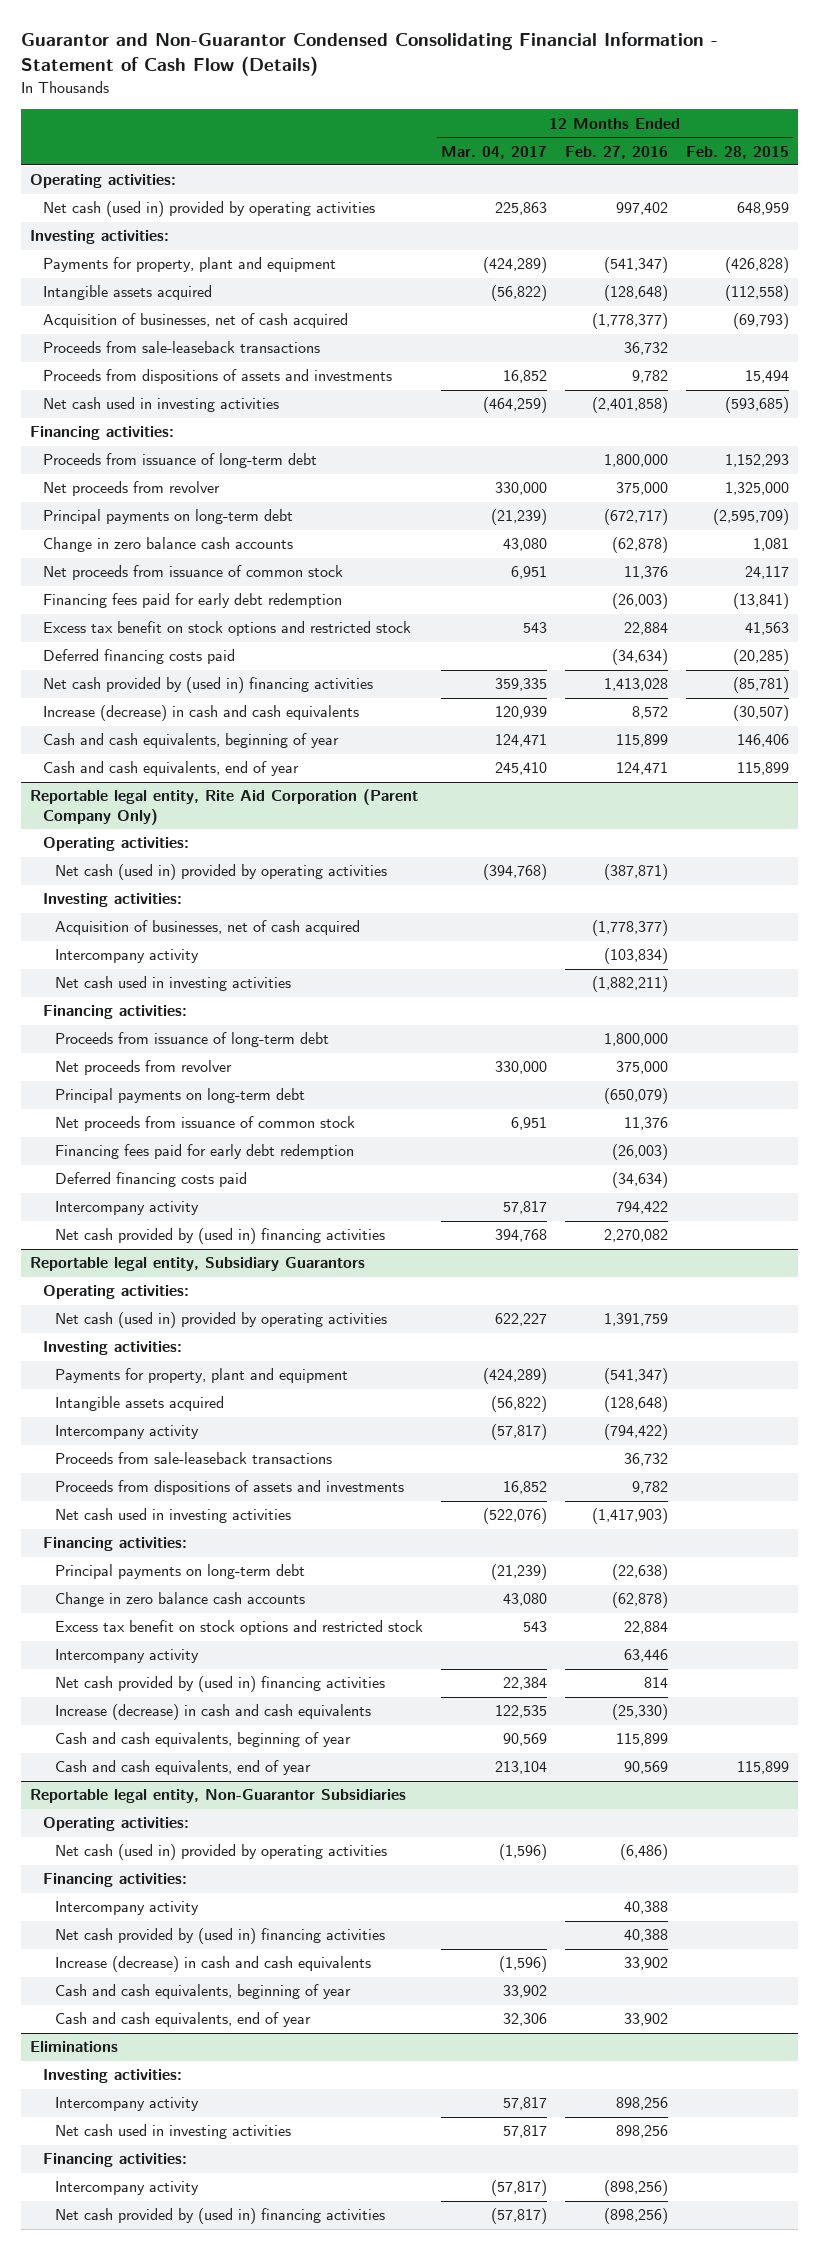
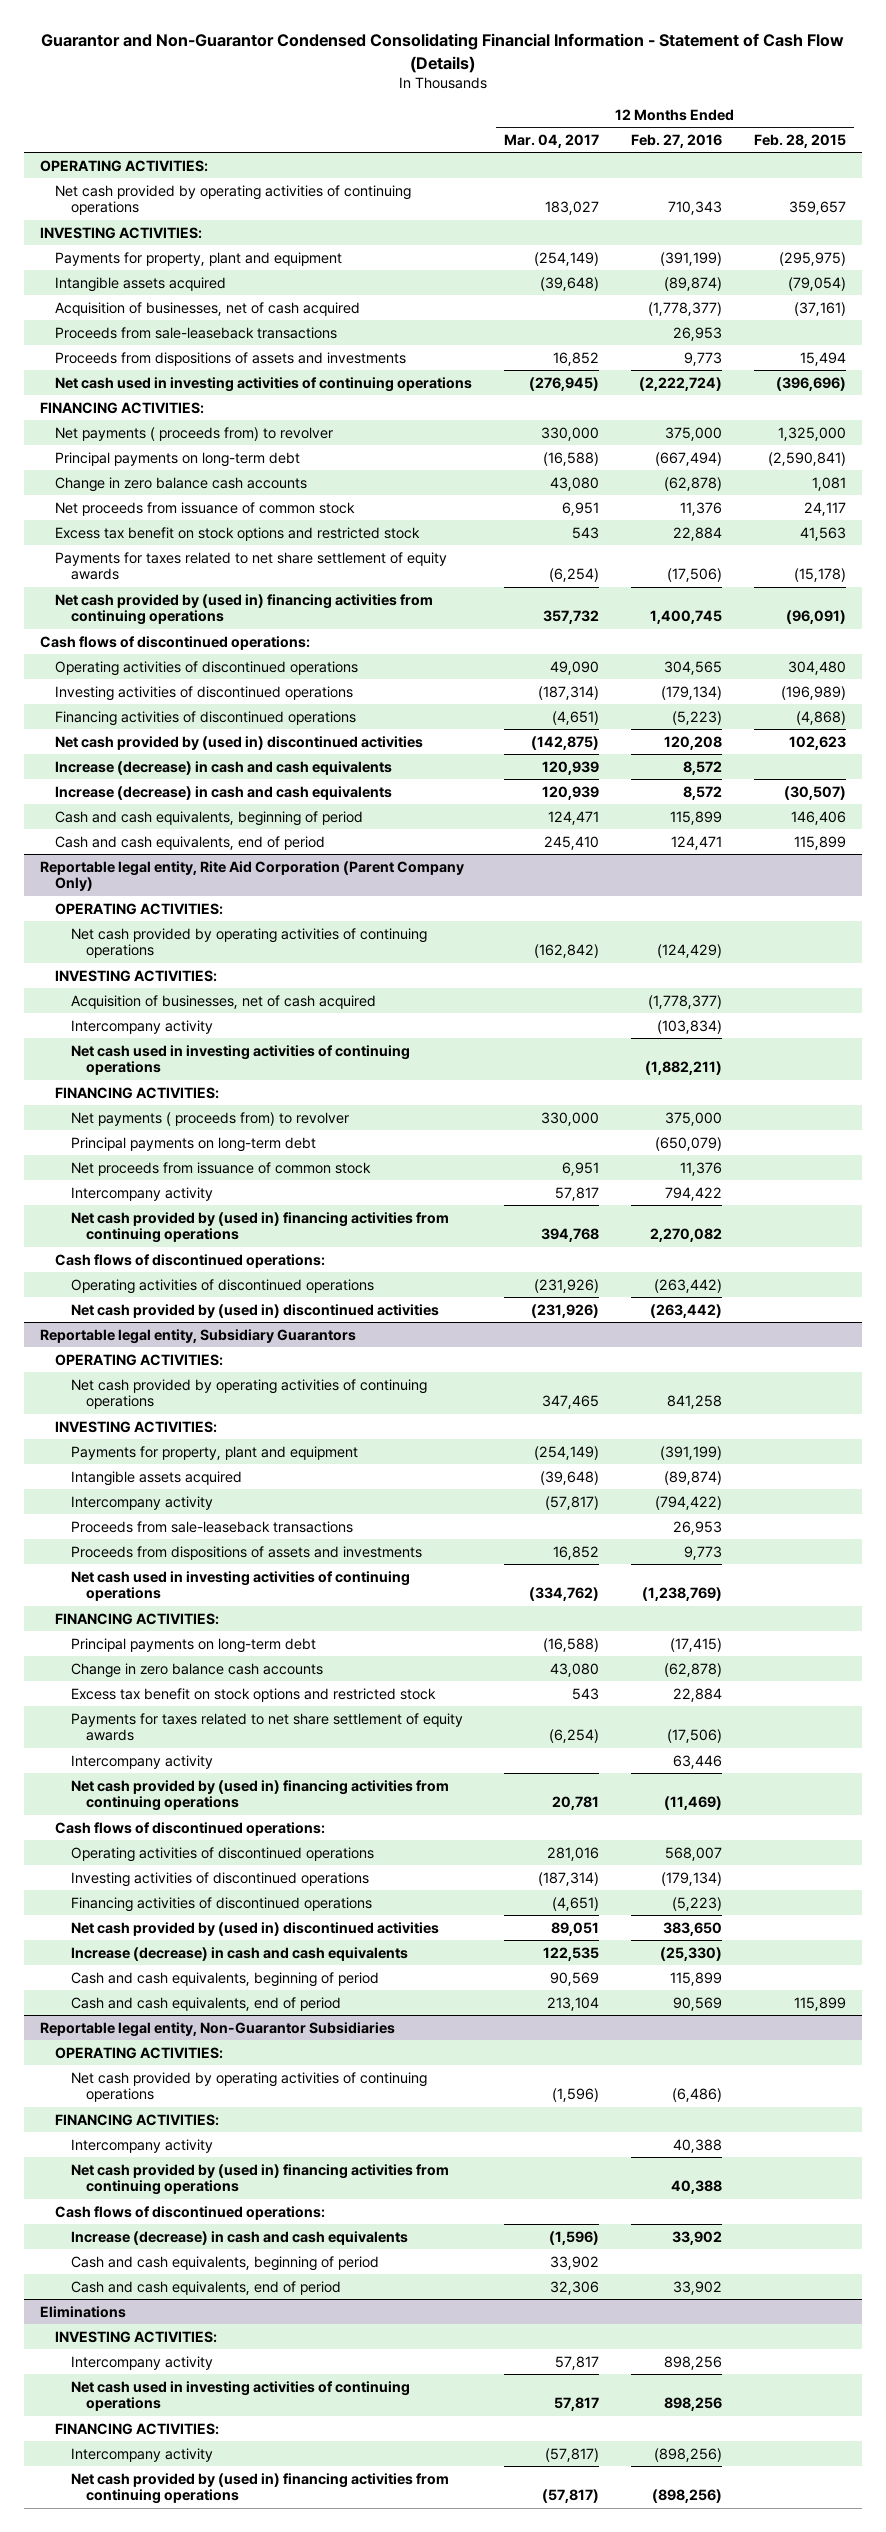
- Operating activities:
- Net cash (used in) provided by operating activities | 225,863 | 997,402 | 648,959
- Investing activities:
- Payments for property, plant and equipment | (424,289) | (541,347) | (426,828)
- Intangible assets acquired | (56,822) | (128,648) | (112,558)
- Acquisition of businesses, net of cash acquired | | (1,778,377) | (69,793)
- Proceeds from sale-leaseback transactions | | 36,732 |
- Proceeds from dispositions of assets and investments | 16,852 | 9,782 | 15,494
- Net cash used in investing activities | (464,259) | (2,401,858) | (593,685)
- Financing activities:
- Proceeds from issuance of long-term debt | | 1,800,000 | 1,152,293
- Net proceeds from revolver | 330,000 | 375,000 | 1,325,000
- Principal payments on long-term debt | (21,239) | (672,717) | (2,595,709)
+ OPERATING ACTIVITIES:
+ Net cash provided by operating activities of continuing operations | 183,027 | 710,343 | 359,657
+ INVESTING ACTIVITIES:
+ Payments for property, plant and equipment | (254,149) | (391,199) | (295,975)
+ Intangible assets acquired | (39,648) | (89,874) | (79,054)
+ Acquisition of businesses, net of cash acquired | | (1,778,377) | (37,161)
+ Proceeds from sale-leaseback transactions | | 26,953 |
+ Proceeds from dispositions of assets and investments | 16,852 | 9,773 | 15,494
+ Net cash used in investing activities of continuing operations | (276,945) | (2,222,724) | (396,696)
+ FINANCING ACTIVITIES:
+ Net payments ( proceeds from) to revolver | 330,000 | 375,000 | 1,325,000
+ Principal payments on long-term debt | (16,588) | (667,494) | (2,590,841)
- Financing fees paid for early debt redemption | | (26,003) | (13,841)
- Deferred financing costs paid | | (34,634) | (20,285)
- Net cash provided by (used in) financing activities | 359,335 | 1,413,028 | (85,781)
+ Payments for taxes related to net share settlement of equity awards | (6,254) | (17,506) | (15,178)
+ Net cash provided by (used in) financing activities from continuing operations | 357,732 | 1,400,745 | (96,091)
+ Cash flows of discontinued operations:
+ Operating activities of discontinued operations | 49,090 | 304,565 | 304,480
+ Investing activities of discontinued operations | (187,314) | (179,134) | (196,989)
+ Financing activities of discontinued operations | (4,651) | (5,223) | (4,868)
+ Net cash provided by (used in) discontinued activities | (142,875) | 120,208 | 102,623
+ Increase (decrease) in cash and cash equivalents | 120,939 | 8,572 |
- Cash and cash equivalents, beginning of year | 124,471 | 115,899 | 146,406
- Cash and cash equivalents, end of year | 245,410 | 124,471 | 115,899
+ Cash and cash equivalents, beginning of period | 124,471 | 115,899 | 146,406
+ Cash and cash equivalents, end of period | 245,410 | 124,471 | 115,899
@ Reportable legal entity, Rite Aid Corporation (Parent Company Only)
- Operating activities:
- Net cash (used in) provided by operating activities | (394,768) | (387,871) |
- Investing activities:
+ OPERATING ACTIVITIES:
+ Net cash provided by operating activities of continuing operations | (162,842) | (124,429) |
+ INVESTING ACTIVITIES:
- Net cash used in investing activities | | (1,882,211) |
- Financing activities:
- Proceeds from issuance of long-term debt | | 1,800,000 |
- Net proceeds from revolver | 330,000 | 375,000 |
+ Net cash used in investing activities of continuing operations | | (1,882,211) |
+ FINANCING ACTIVITIES:
+ Net payments ( proceeds from) to revolver | 330,000 | 375,000 |
- Financing fees paid for early debt redemption | | (26,003) |
- Deferred financing costs paid | | (34,634) |
- Net cash provided by (used in) financing activities | 394,768 | 2,270,082 |
+ Net cash provided by (used in) financing activities from continuing operations | 394,768 | 2,270,082 |
+ Cash flows of discontinued operations:
+ Operating activities of discontinued operations | (231,926) | (263,442) |
+ Net cash provided by (used in) discontinued activities | (231,926) | (263,442) |
@ Reportable legal entity, Subsidiary Guarantors
- Operating activities:
- Net cash (used in) provided by operating activities | 622,227 | 1,391,759 |
- Investing activities:
- Payments for property, plant and equipment | (424,289) | (541,347) |
- Intangible assets acquired | (56,822) | (128,648) |
+ OPERATING ACTIVITIES:
+ Net cash provided by operating activities of continuing operations | 347,465 | 841,258 |
+ INVESTING ACTIVITIES:
+ Payments for property, plant and equipment | (254,149) | (391,199) |
+ Intangible assets acquired | (39,648) | (89,874) |
- Proceeds from sale-leaseback transactions | | 36,732 |
- Proceeds from dispositions of assets and investments | 16,852 | 9,782 |
- Net cash used in investing activities | (522,076) | (1,417,903) |
- Financing activities:
- Principal payments on long-term debt | (21,239) | (22,638) |
+ Proceeds from sale-leaseback transactions | | 26,953 |
+ Proceeds from dispositions of assets and investments | 16,852 | 9,773 |
+ Net cash used in investing activities of continuing operations | (334,762) | (1,238,769) |
+ FINANCING ACTIVITIES:
+ Principal payments on long-term debt | (16,588) | (17,415) |
+ Payments for taxes related to net share settlement of equity awards | (6,254) | (17,506) |
- Net cash provided by (used in) financing activities | 22,384 | 814 |
+ Net cash provided by (used in) financing activities from continuing operations | 20,781 | (11,469) |
+ Cash flows of discontinued operations:
+ Operating activities of discontinued operations | 281,016 | 568,007 |
+ Investing activities of discontinued operations | (187,314) | (179,134) |
+ Financing activities of discontinued operations | (4,651) | (5,223) |
+ Net cash provided by (used in) discontinued activities | 89,051 | 383,650 |
- Cash and cash equivalents, beginning of year | 90,569 | 115,899 |
- Cash and cash equivalents, end of year | 213,104 | 90,569 | 115,899
+ Cash and cash equivalents, beginning of period | 90,569 | 115,899 |
+ Cash and cash equivalents, end of period | 213,104 | 90,569 | 115,899
@ Reportable legal entity, Non-Guarantor Subsidiaries
- Operating activities:
- Net cash (used in) provided by operating activities | (1,596) | (6,486) |
- Financing activities:
+ OPERATING ACTIVITIES:
+ Net cash provided by operating activities of continuing operations | (1,596) | (6,486) |
+ FINANCING ACTIVITIES:
- Net cash provided by (used in) financing activities | | 40,388 |
+ Net cash provided by (used in) financing activities from continuing operations | | 40,388 |
+ Cash flows of discontinued operations:
- Cash and cash equivalents, beginning of year | 33,902 | |
- Cash and cash equivalents, end of year | 32,306 | 33,902 |
+ Cash and cash equivalents, beginning of period | 33,902 | |
+ Cash and cash equivalents, end of period | 32,306 | 33,902 |
@ Eliminations
- Investing activities:
+ INVESTING ACTIVITIES:
- Net cash used in investing activities | 57,817 | 898,256 |
- Financing activities:
+ Net cash used in investing activities of continuing operations | 57,817 | 898,256 |
+ FINANCING ACTIVITIES:
- Net cash provided by (used in) financing activities | (57,817) | (898,256) |
+ Net cash provided by (used in) financing activities from continuing operations | (57,817) | (898,256) |

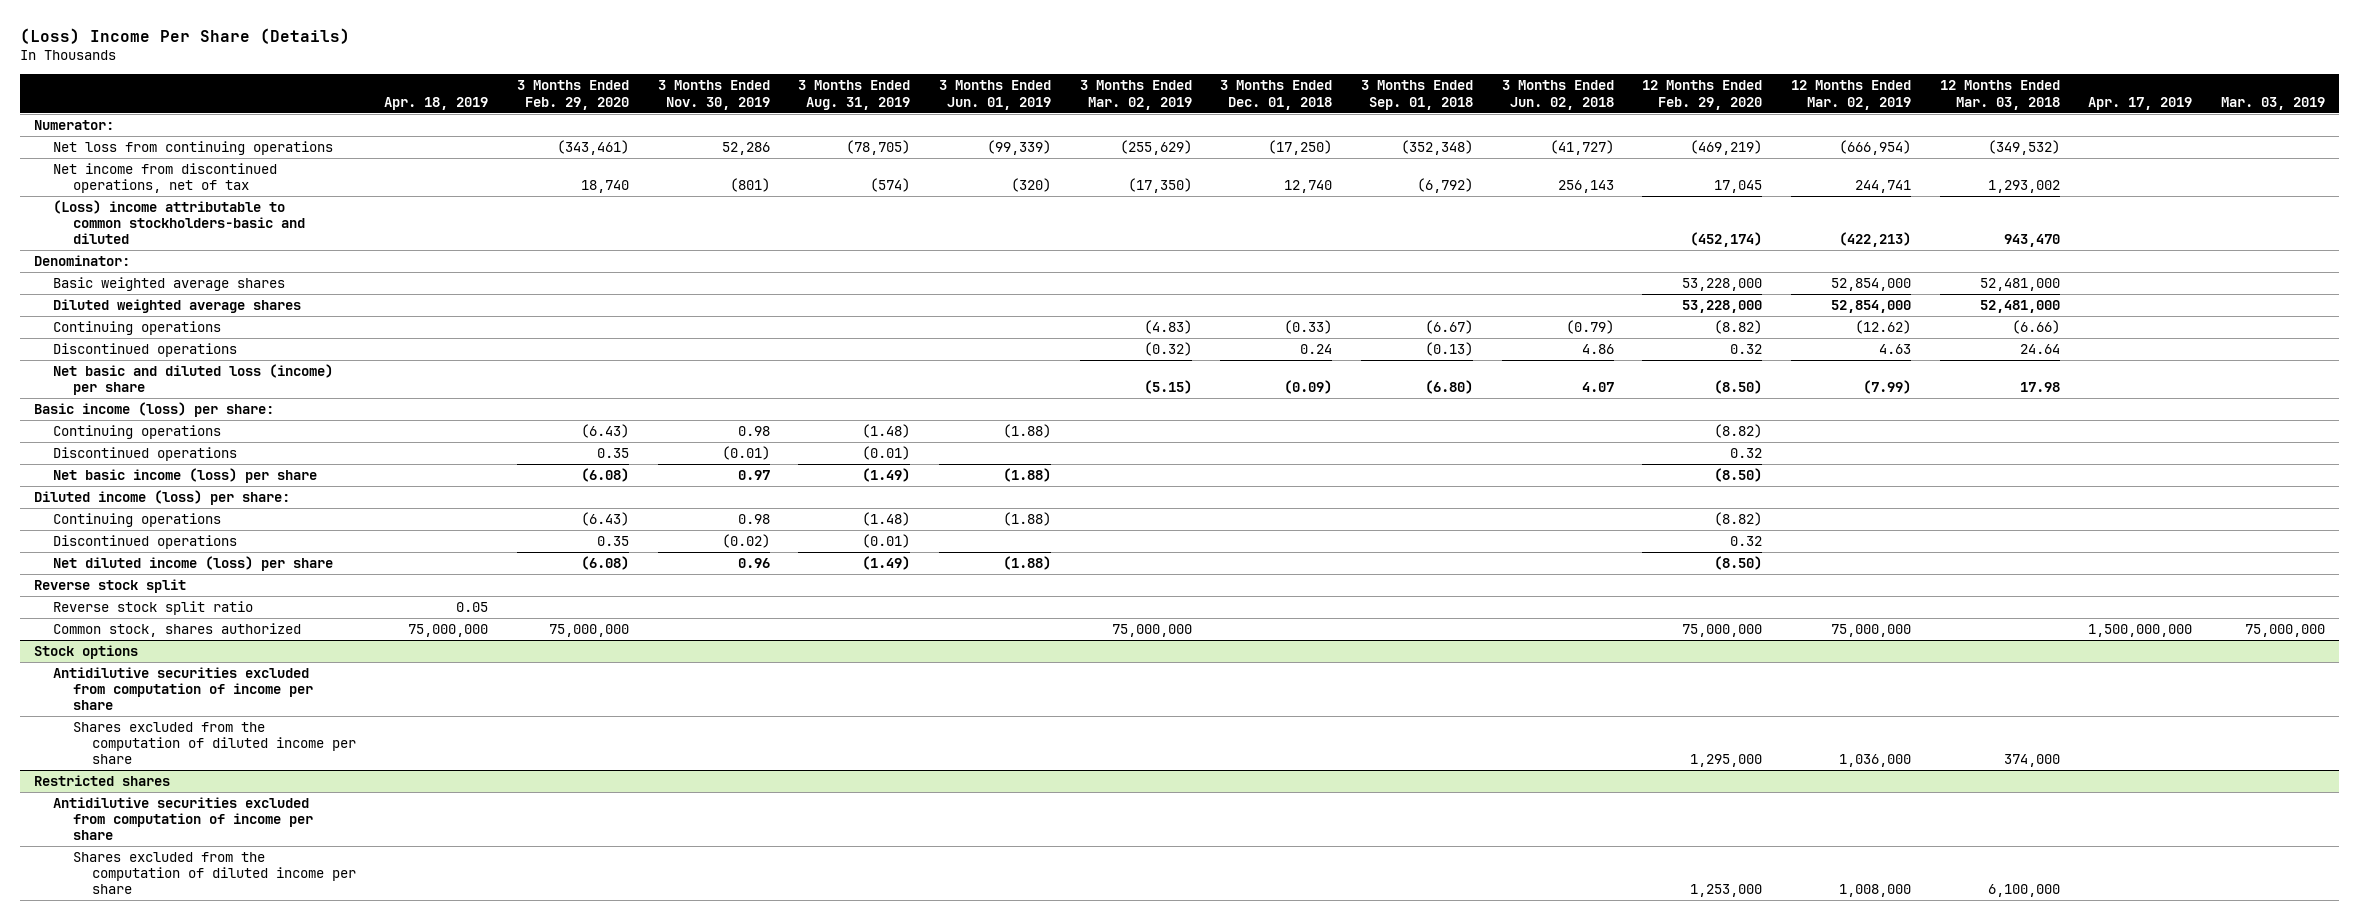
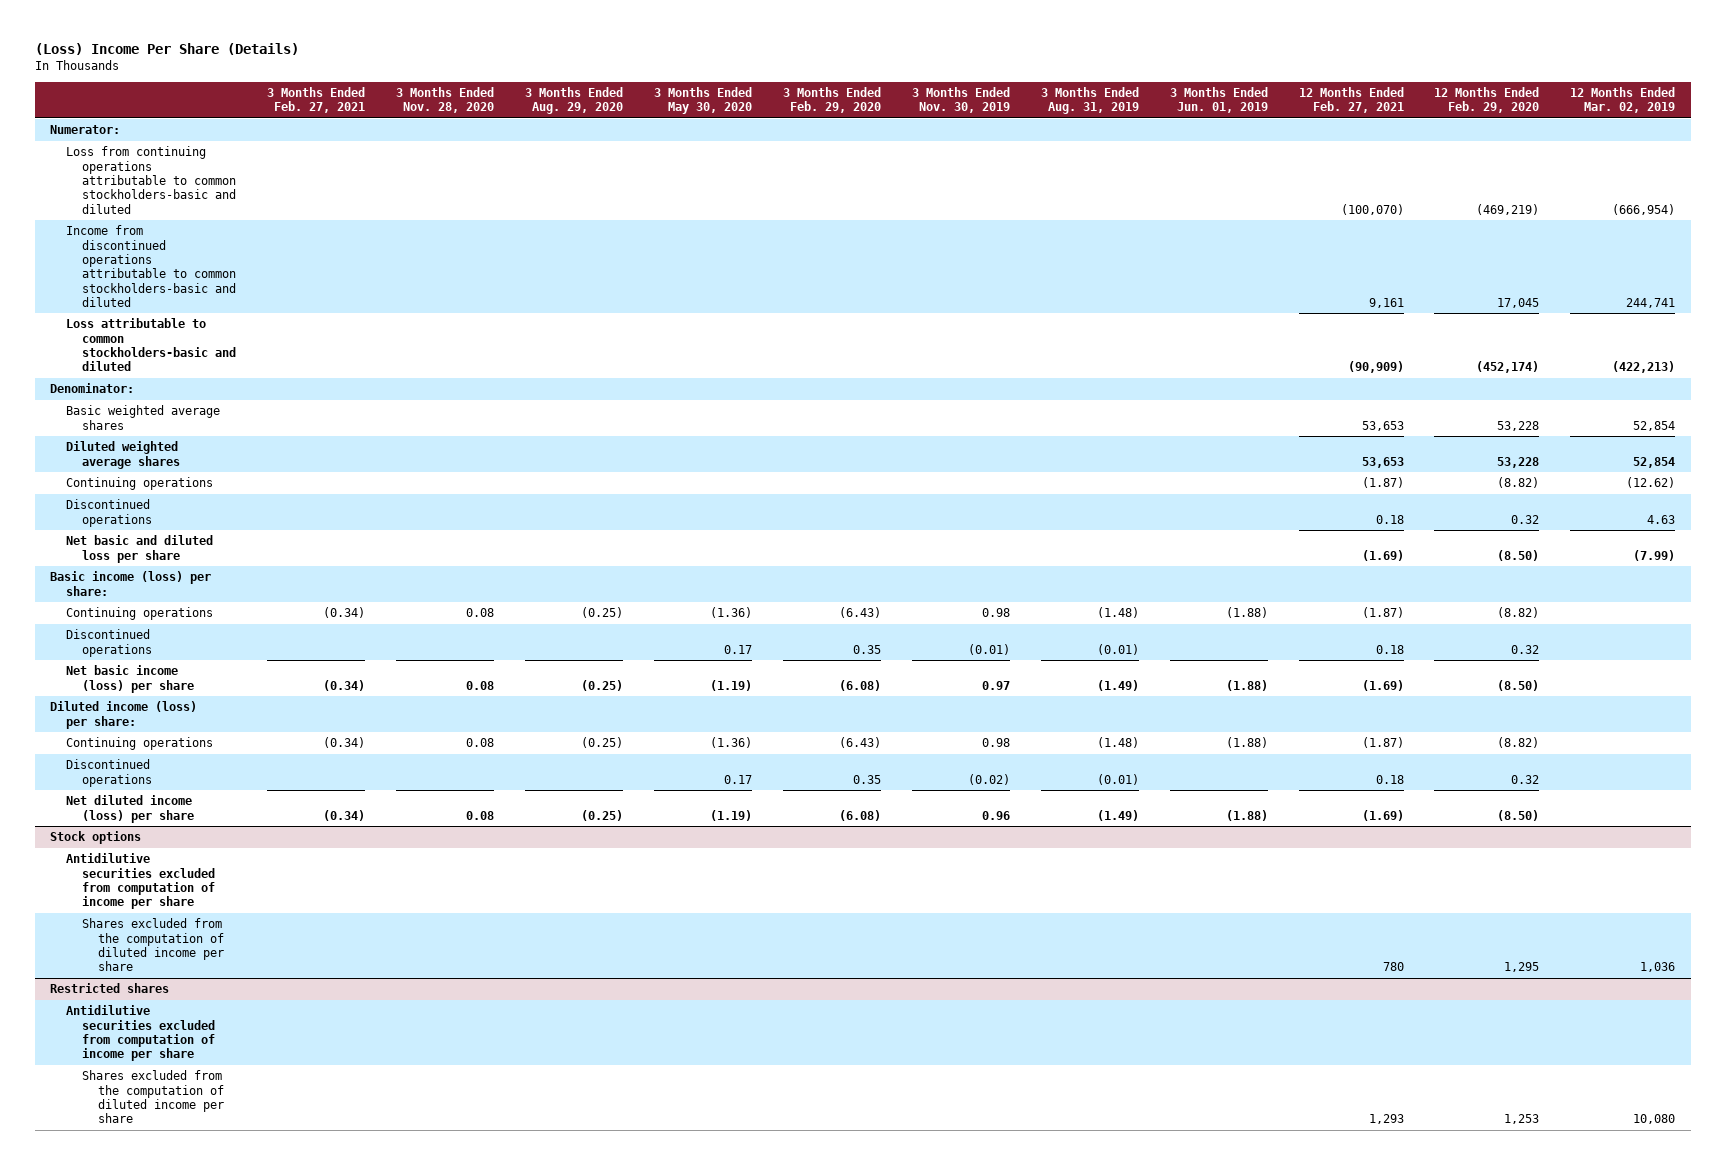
- | Apr. 18, 2019 | 3 Months Ended Feb. 29, 2020 | 3 Months Ended Nov. 30, 2019 | 3 Months Ended Aug. 31, 2019 | 3 Months Ended Jun. 01, 2019 | 3 Months Ended Mar. 02, 2019 | 3 Months Ended Dec. 01, 2018 | 3 Months Ended Sep. 01, 2018 | 3 Months Ended Jun. 02, 2018 | 12 Months Ended Feb. 29, 2020 | 12 Months Ended Mar. 02, 2019 | 12 Months Ended Mar. 03, 2018 | Apr. 17, 2019 | Mar. 03, 2019
+ | 3 Months Ended Feb. 27, 2021 | 3 Months Ended Nov. 28, 2020 | 3 Months Ended Aug. 29, 2020 | 3 Months Ended May 30, 2020 | 3 Months Ended Feb. 29, 2020 | 3 Months Ended Nov. 30, 2019 | 3 Months Ended Aug. 31, 2019 | 3 Months Ended Jun. 01, 2019 | 12 Months Ended Feb. 27, 2021 | 12 Months Ended Feb. 29, 2020 | 12 Months Ended Mar. 02, 2019
- Net loss from continuing operations | | (343,461) | 52,286 | (78,705) | (99,339) | (255,629) | (17,250) | (352,348) | (41,727) | (469,219) | (666,954) | (349,532) | |
- Net income from discontinued operations, net of tax | | 18,740 | (801) | (574) | (320) | (17,350) | 12,740 | (6,792) | 256,143 | 17,045 | 244,741 | 1,293,002 | |
- (Loss) income attributable to common stockholders-basic and diluted | | | | | | | | | | (452,174) | (422,213) | 943,470 | |
+ Loss from continuing operations attributable to common stockholders-basic and diluted | | | | | | | | | (100,070) | (469,219) | (666,954)
+ Income from discontinued operations attributable to common stockholders-basic and diluted | | | | | | | | | 9,161 | 17,045 | 244,741
+ Loss attributable to common stockholders-basic and diluted | | | | | | | | | (90,909) | (452,174) | (422,213)
- Basic weighted average shares | | | | | | | | | | 53,228,000 | 52,854,000 | 52,481,000 | |
- Diluted weighted average shares | | | | | | | | | | 53,228,000 | 52,854,000 | 52,481,000 | |
+ Basic weighted average shares | | | | | | | | | 53,653 | 53,228 | 52,854
+ Diluted weighted average shares | | | | | | | | | 53,653 | 53,228 | 52,854
- Net basic and diluted loss (income) per share | | | | | | (5.15) | (0.09) | (6.80) | 4.07 | (8.50) | (7.99) | 17.98 | |
+ Net basic and diluted loss per share | | | | | | | | | (1.69) | (8.50) | (7.99)
- Reverse stock split
- Reverse stock split ratio | 0.05 | | | | | | | | | | | | |
- Common stock, shares authorized | 75,000,000 | 75,000,000 | | | | 75,000,000 | | | | 75,000,000 | 75,000,000 | | 1,500,000,000 | 75,000,000
@ Stock options
- Shares excluded from the computation of diluted income per share | | | | | | | | | | 1,295,000 | 1,036,000 | 374,000 | |
+ Shares excluded from the computation of diluted income per share | | | | | | | | | 780 | 1,295 | 1,036
@ Restricted shares
- Shares excluded from the computation of diluted income per share | | | | | | | | | | 1,253,000 | 1,008,000 | 6,100,000 | |
+ Shares excluded from the computation of diluted income per share | | | | | | | | | 1,293 | 1,253 | 10,080

